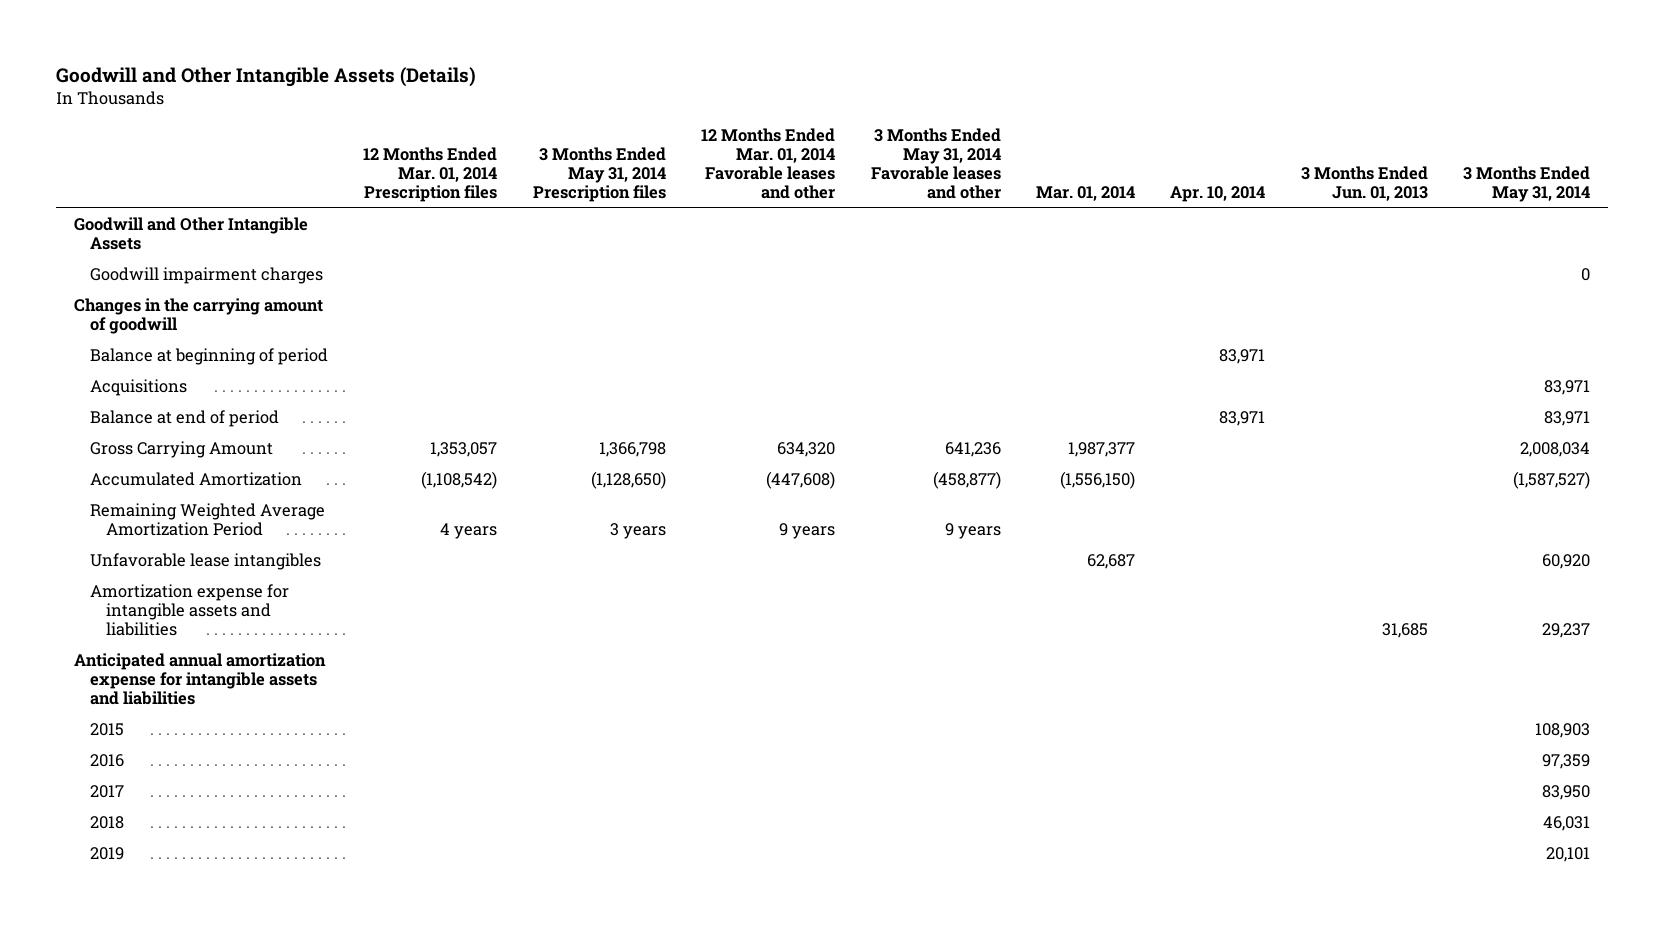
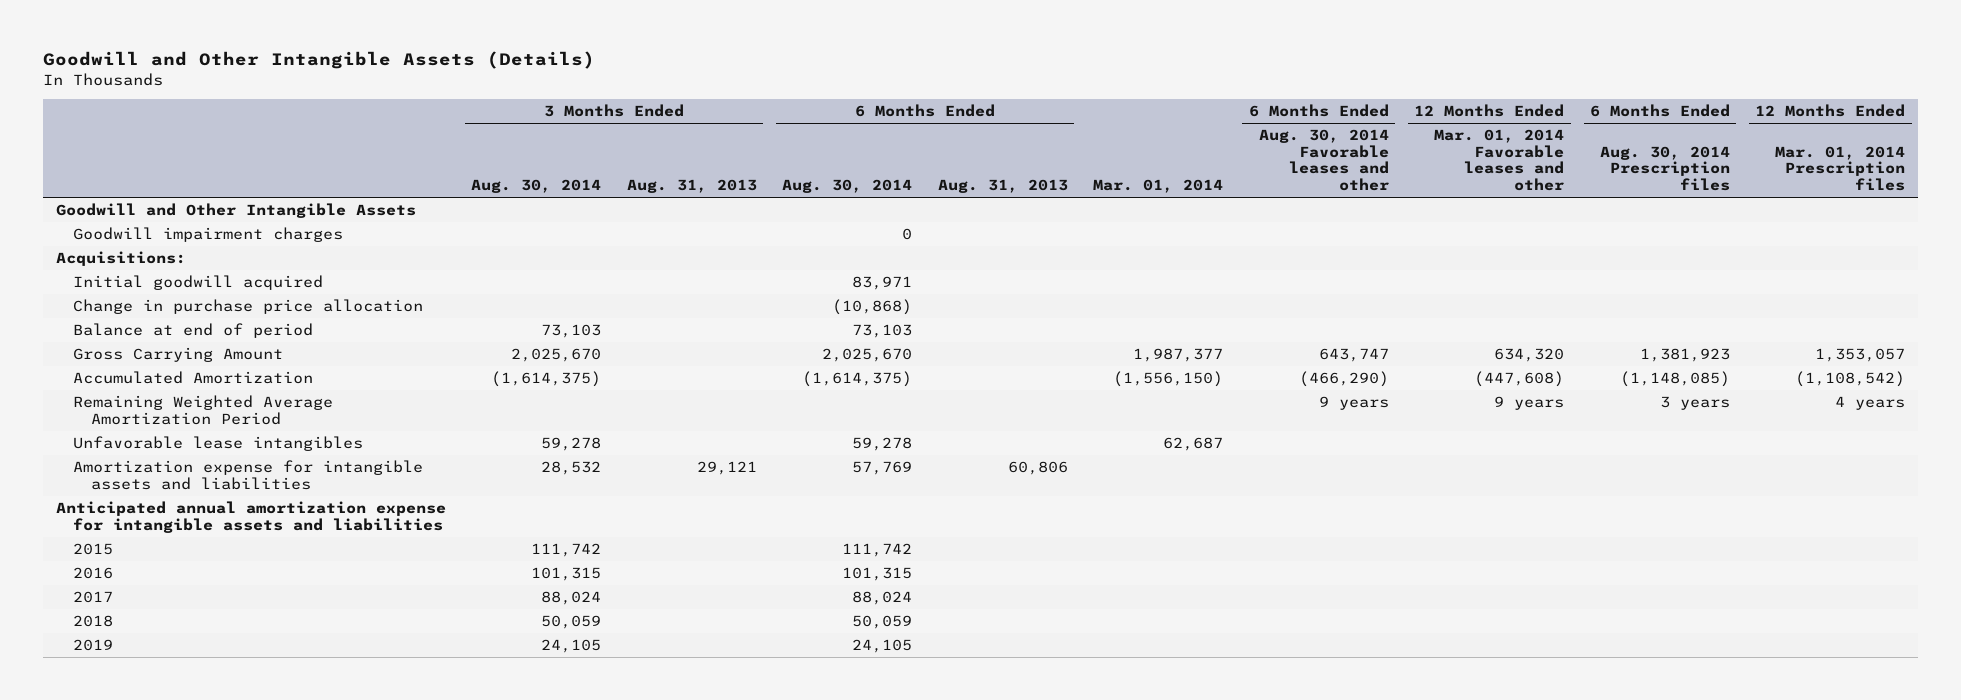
- | 12 Months Ended Mar. 01, 2014 Prescription files | 3 Months Ended May 31, 2014 Prescription files | 12 Months Ended Mar. 01, 2014 Favorable leases and other | 3 Months Ended May 31, 2014 Favorable leases and other | Mar. 01, 2014 | Apr. 10, 2014 | 3 Months Ended Jun. 01, 2013 | 3 Months Ended May 31, 2014
+ | 3 Months Ended Aug. 30, 2014 | 3 Months Ended Aug. 31, 2013 | 6 Months Ended Aug. 30, 2014 | 6 Months Ended Aug. 31, 2013 | Mar. 01, 2014 | 6 Months Ended Aug. 30, 2014 Favorable leases and other | 12 Months Ended Mar. 01, 2014 Favorable leases and other | 6 Months Ended Aug. 30, 2014 Prescription files | 12 Months Ended Mar. 01, 2014 Prescription files
- Changes in the carrying amount of goodwill
- Balance at beginning of period | | | | | | 83,971 | |
- Acquisitions | | | | | | | | 83,971
+ Acquisitions:
+ Initial goodwill acquired | | | 83,971 | | | | | |
+ Change in purchase price allocation | | | (10,868) | | | | | |

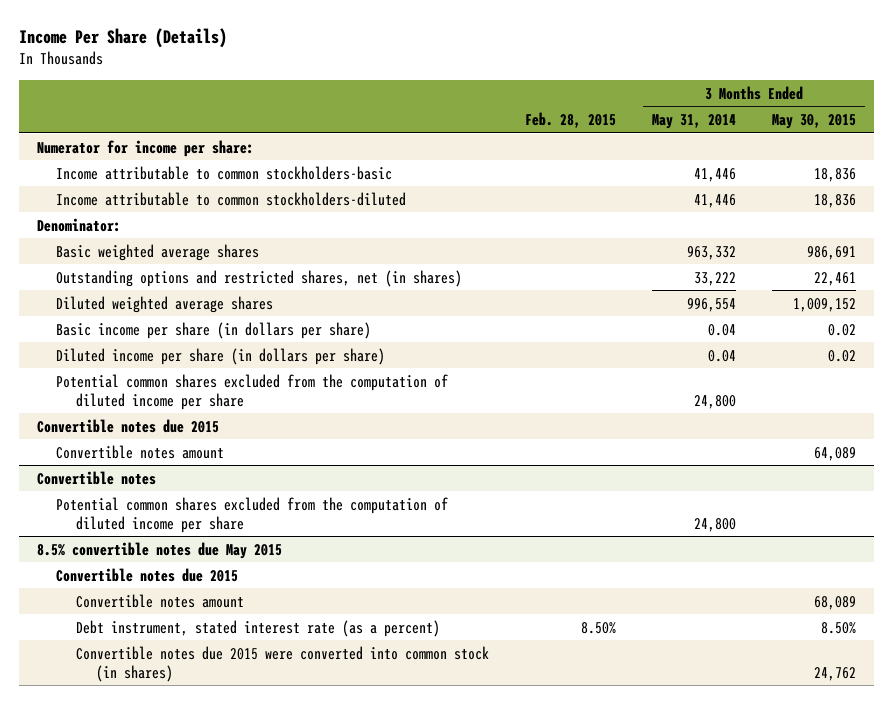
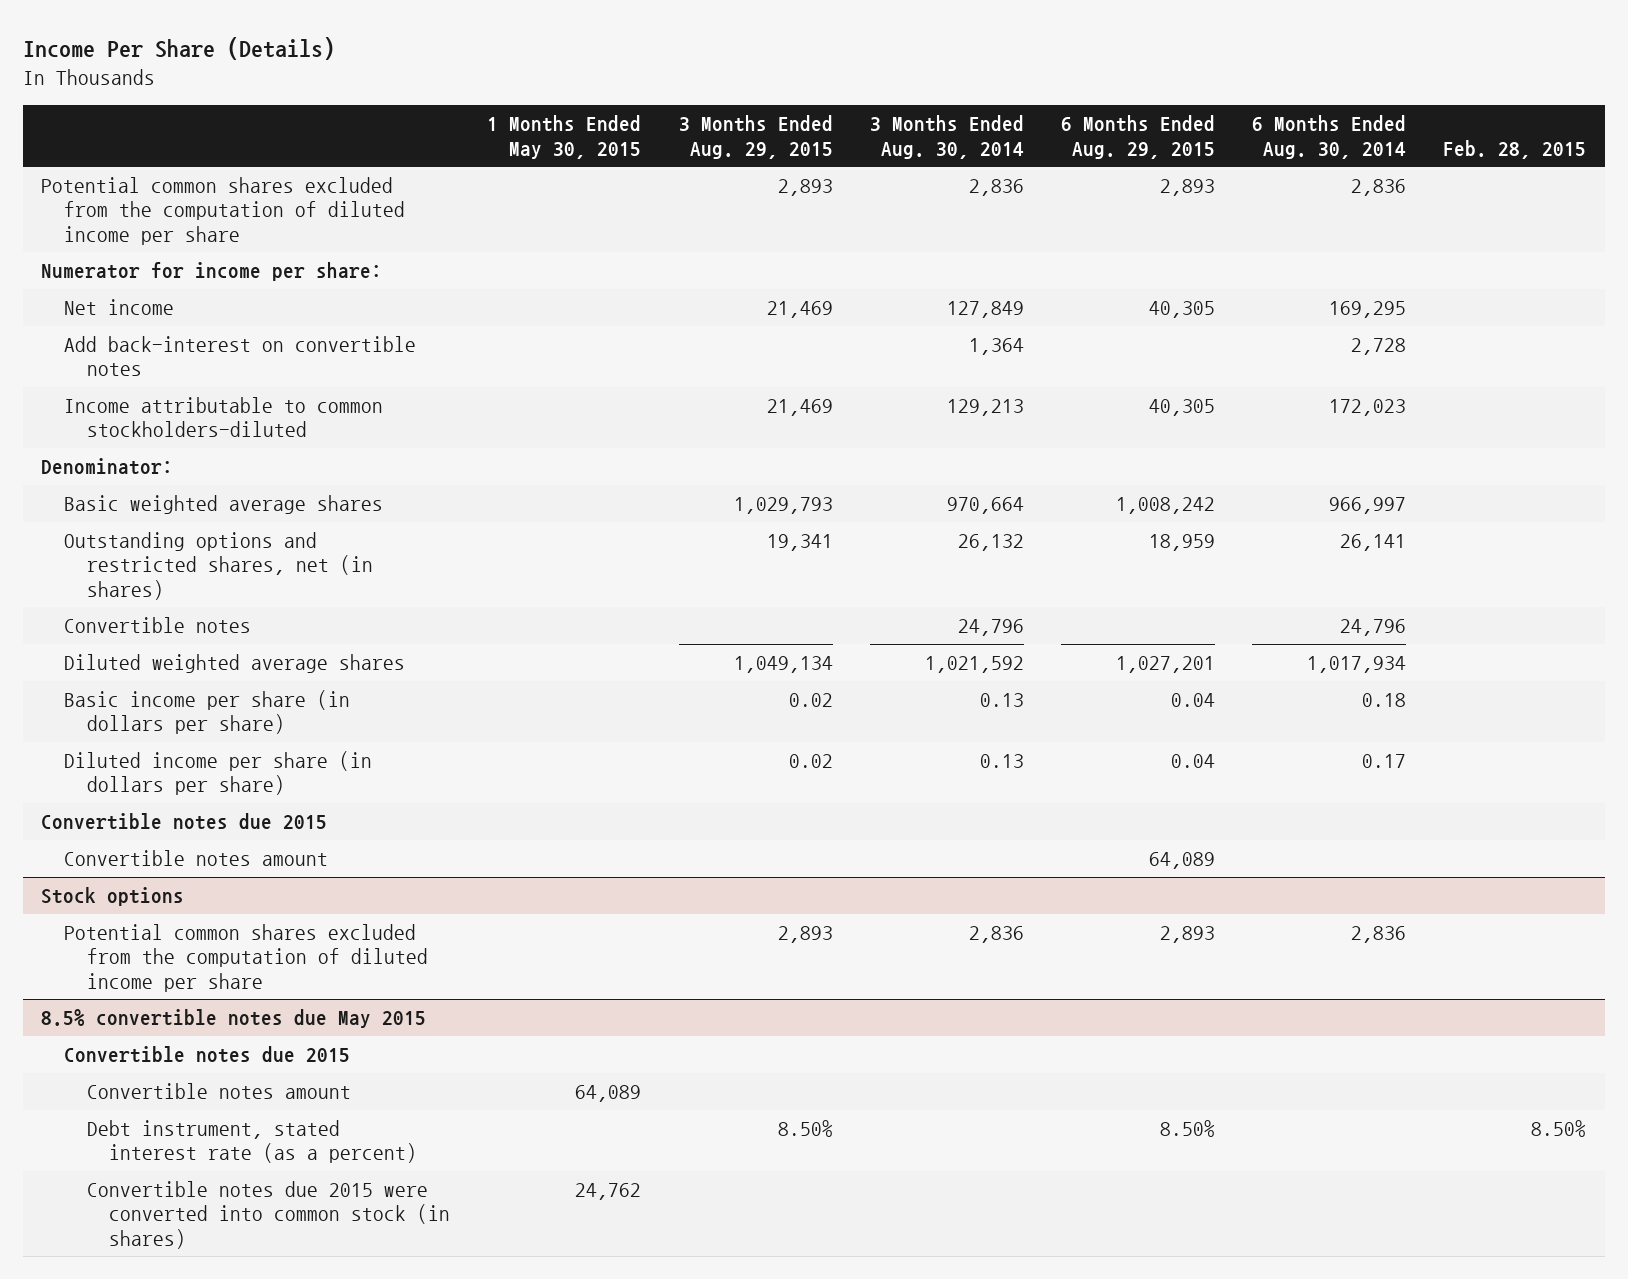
- | Feb. 28, 2015 | 3 Months Ended May 31, 2014 | 3 Months Ended May 30, 2015
+ | 1 Months Ended May 30, 2015 | 3 Months Ended Aug. 29, 2015 | 3 Months Ended Aug. 30, 2014 | 6 Months Ended Aug. 29, 2015 | 6 Months Ended Aug. 30, 2014 | Feb. 28, 2015
moved up: Potential common shares excluded from the computation of diluted income per share | | 2,893 | 2,836 | 2,893 | 2,836 |
- Income attributable to common stockholders-basic | | 41,446 | 18,836
+ Net income | | 21,469 | 127,849 | 40,305 | 169,295 |
+ Add back-interest on convertible notes | | | 1,364 | | 2,728 |
+ Convertible notes | | | 24,796 | | 24,796 |
- Convertible notes
- Potential common shares excluded from the computation of diluted income per share | | 24,800 |
+ Stock options
+ Potential common shares excluded from the computation of diluted income per share | | 2,893 | 2,836 | 2,893 | 2,836 |

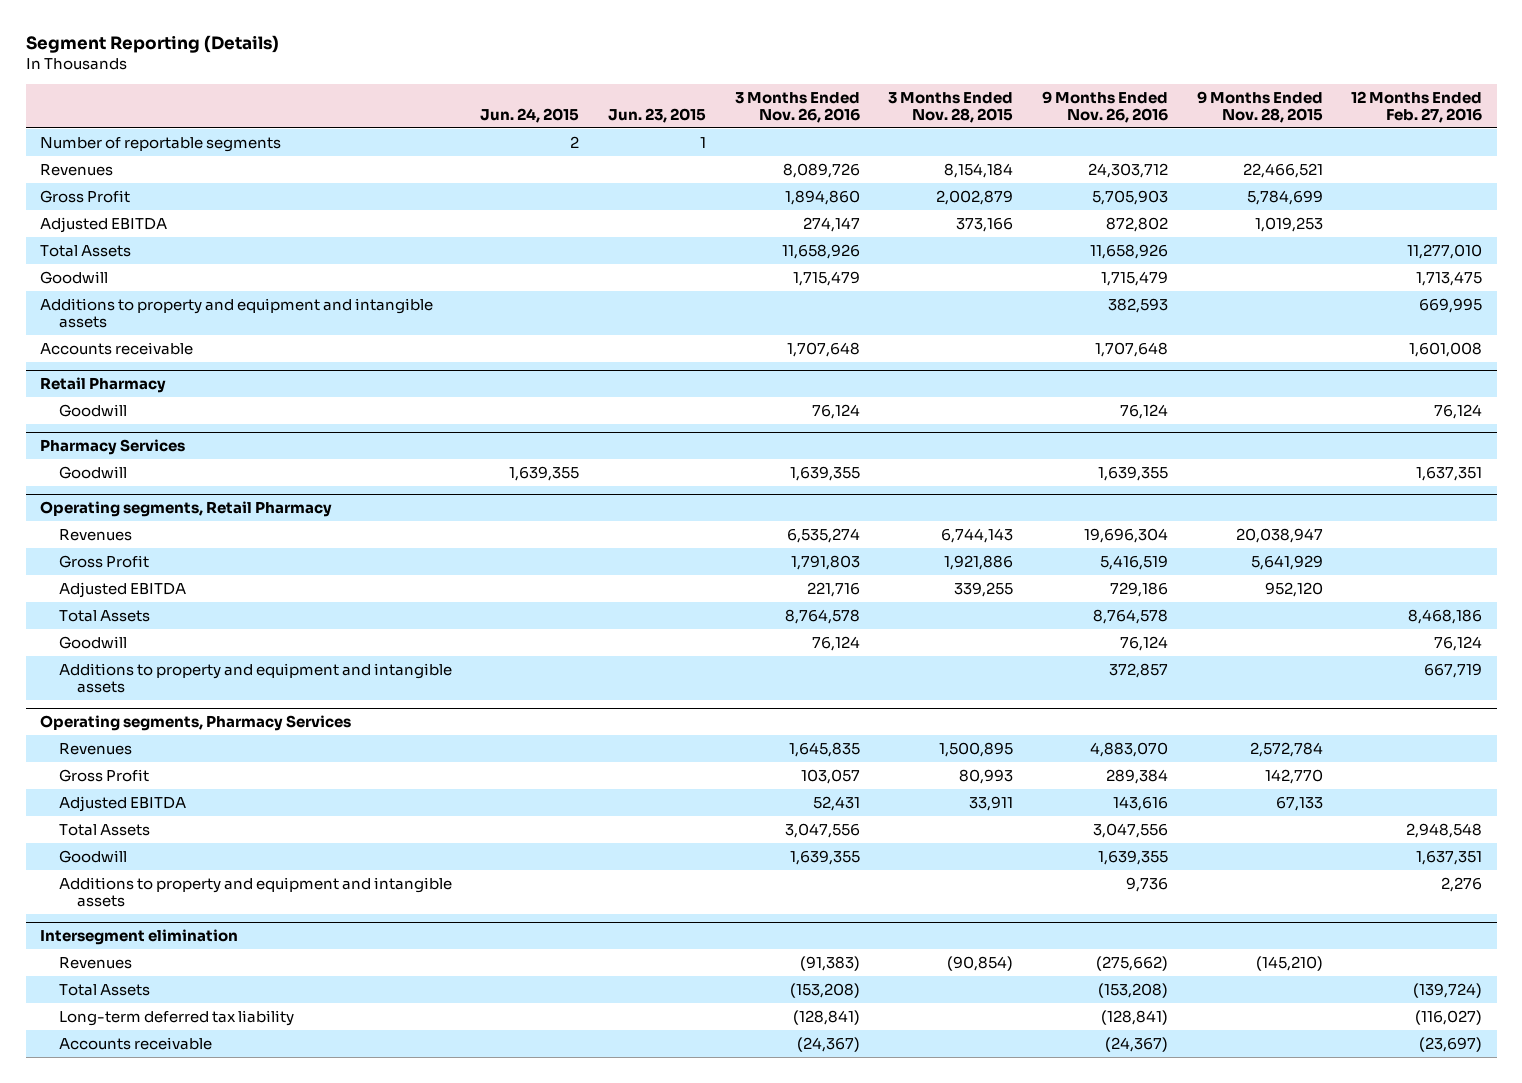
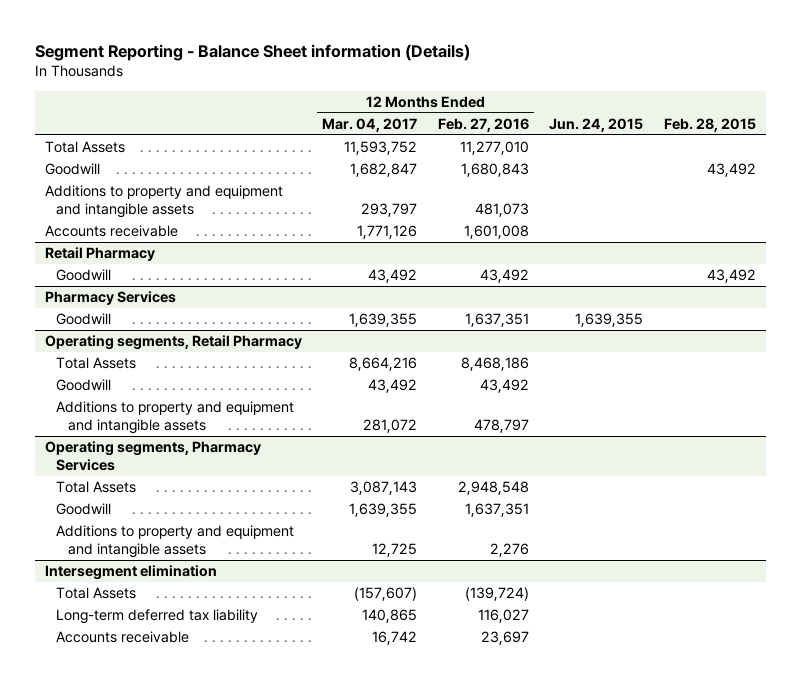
- Segment Reporting (Details)
+ Segment Reporting - Balance Sheet information (Details)
- | Jun. 24, 2015 | Jun. 23, 2015 | 3 Months Ended Nov. 26, 2016 | 3 Months Ended Nov. 28, 2015 | 9 Months Ended Nov. 26, 2016 | 9 Months Ended Nov. 28, 2015 | 12 Months Ended Feb. 27, 2016
+ | 12 Months Ended Mar. 04, 2017 | 12 Months Ended Feb. 27, 2016 | Jun. 24, 2015 | Feb. 28, 2015
- Number of reportable segments | 2 | 1 | | | | |
- Revenues | | | 8,089,726 | 8,154,184 | 24,303,712 | 22,466,521 |
- Gross Profit | | | 1,894,860 | 2,002,879 | 5,705,903 | 5,784,699 |
- Adjusted EBITDA | | | 274,147 | 373,166 | 872,802 | 1,019,253 |
- Goodwill | | | 1,715,479 | | 1,715,479 | | 1,713,475
- Additions to property and equipment and intangible assets | | | | | 382,593 | | 669,995
+ Goodwill | 1,682,847 | 1,680,843 | | 43,492
+ Additions to property and equipment and intangible assets | 293,797 | 481,073 | |
@ Retail Pharmacy
- Goodwill | | | 76,124 | | 76,124 | | 76,124
+ Goodwill | 43,492 | 43,492 | | 43,492
@ Operating segments, Retail Pharmacy
- Revenues | | | 6,535,274 | 6,744,143 | 19,696,304 | 20,038,947 |
- Gross Profit | | | 1,791,803 | 1,921,886 | 5,416,519 | 5,641,929 |
- Adjusted EBITDA | | | 221,716 | 339,255 | 729,186 | 952,120 |
- Goodwill | | | 76,124 | | 76,124 | | 76,124
- Additions to property and equipment and intangible assets | | | | | 372,857 | | 667,719
+ Goodwill | 43,492 | 43,492 | |
+ Additions to property and equipment and intangible assets | 281,072 | 478,797 | |
@ Operating segments, Pharmacy Services
- Revenues | | | 1,645,835 | 1,500,895 | 4,883,070 | 2,572,784 |
- Gross Profit | | | 103,057 | 80,993 | 289,384 | 142,770 |
- Adjusted EBITDA | | | 52,431 | 33,911 | 143,616 | 67,133 |
@ Intersegment elimination
- Revenues | | | (91,383) | (90,854) | (275,662) | (145,210) |
- Long-term deferred tax liability | | | (128,841) | | (128,841) | | (116,027)
- Accounts receivable | | | (24,367) | | (24,367) | | (23,697)
+ Long-term deferred tax liability | 140,865 | 116,027 | |
+ Accounts receivable | 16,742 | 23,697 | |

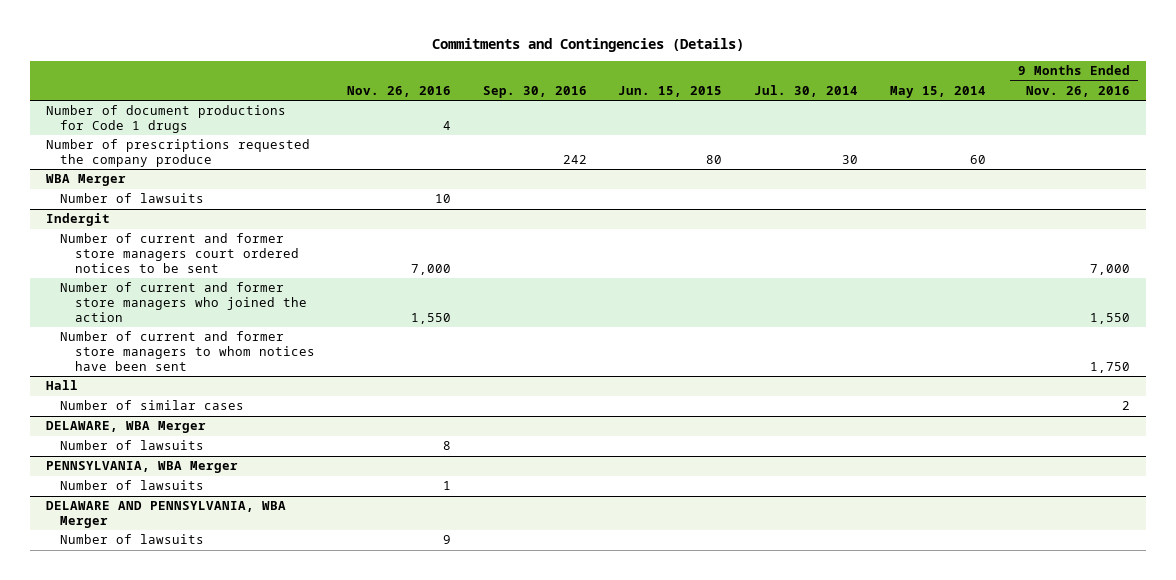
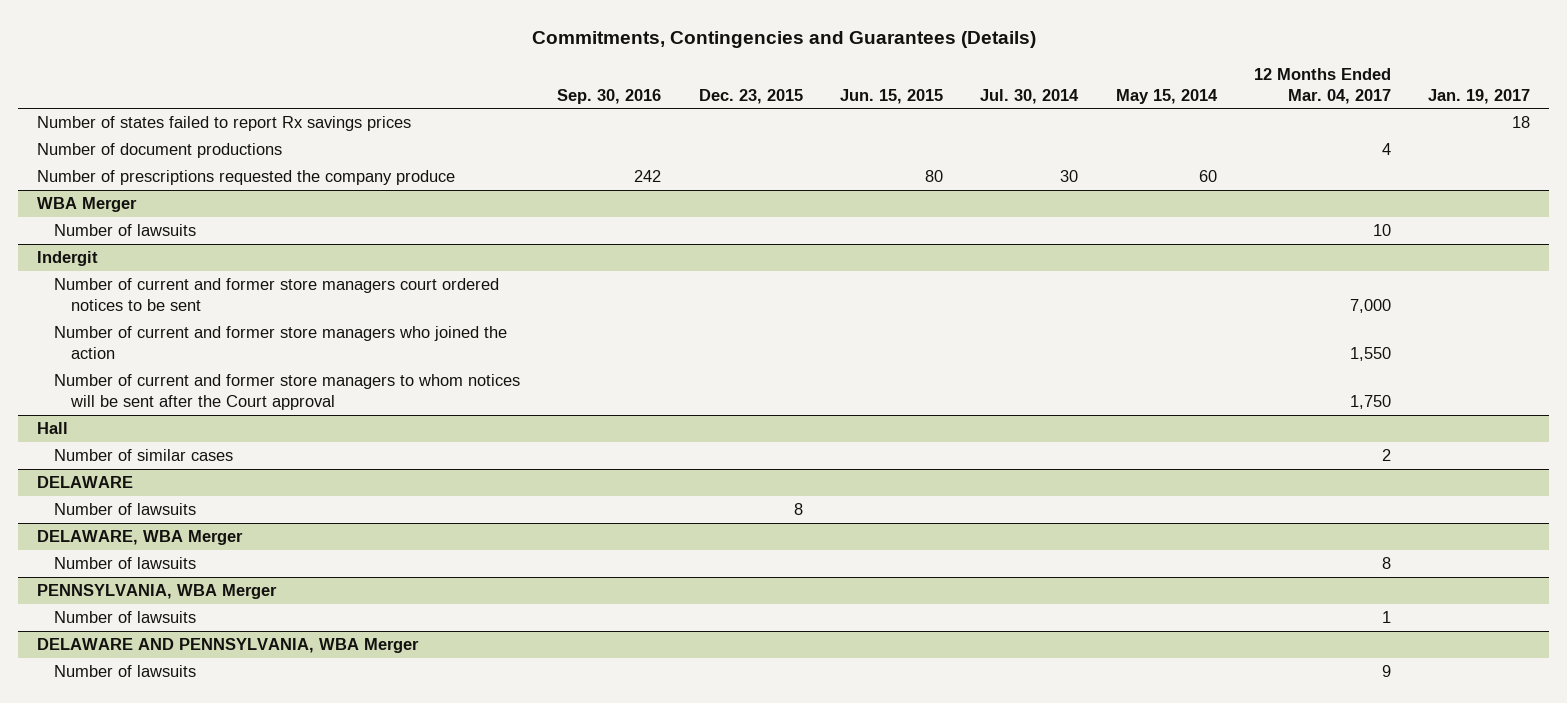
- Commitments and Contingencies (Details)
+ Commitments, Contingencies and Guarantees (Details)
- | Nov. 26, 2016 | Sep. 30, 2016 | Jun. 15, 2015 | Jul. 30, 2014 | May 15, 2014 | 9 Months Ended Nov. 26, 2016
+ | Sep. 30, 2016 | Dec. 23, 2015 | Jun. 15, 2015 | Jul. 30, 2014 | May 15, 2014 | 12 Months Ended Mar. 04, 2017 | Jan. 19, 2017
- Number of document productions for Code 1 drugs | 4 | | | | |
+ Number of states failed to report Rx savings prices | | | | | | | 18
+ Number of document productions | | | | | | 4 |
@ Indergit
- Number of current and former store managers to whom notices have been sent | | | | | | 1,750
+ Number of current and former store managers to whom notices will be sent after the Court approval | | | | | | 1,750 |
+ DELAWARE
+ Number of lawsuits | | 8 | | | | |

